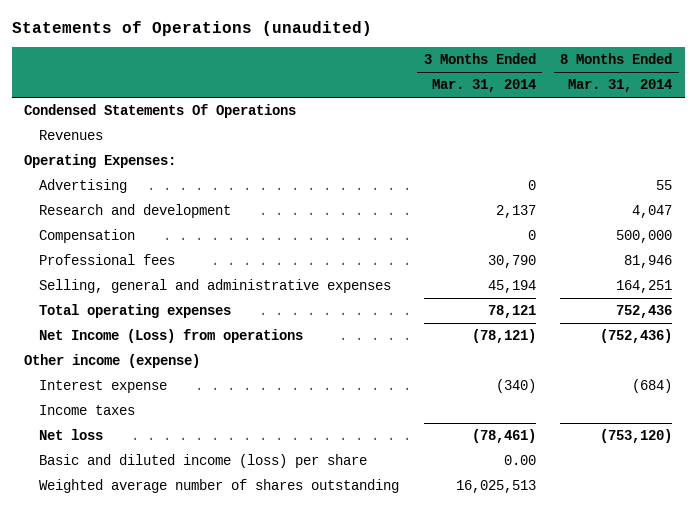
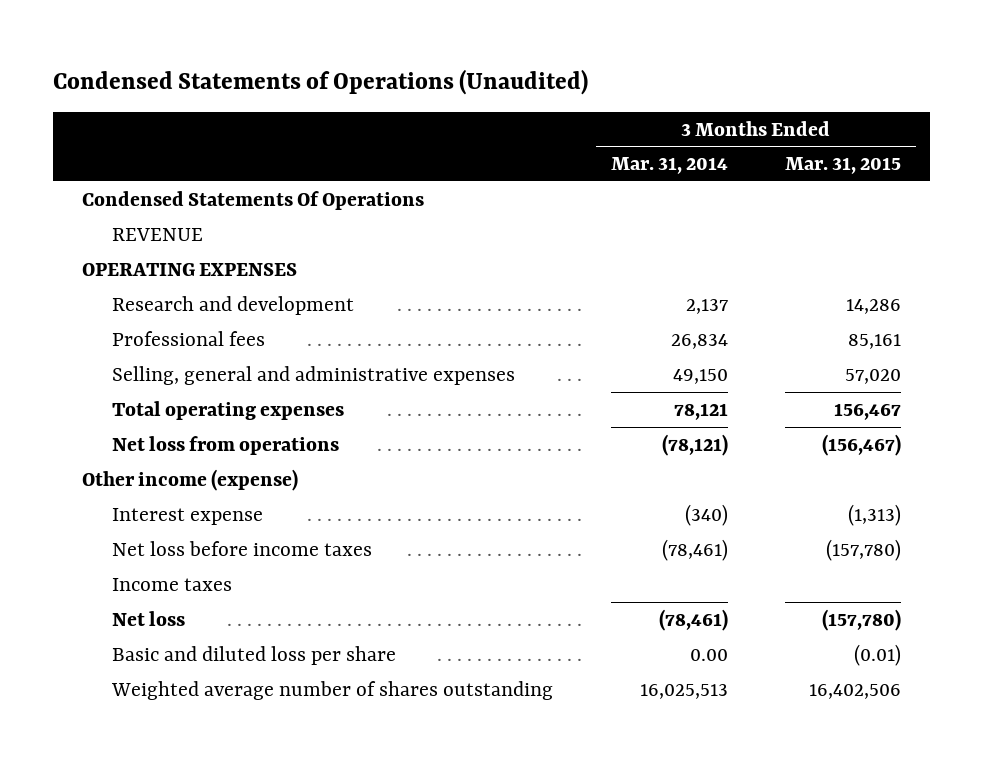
- Statements of Operations (unaudited)
+ Condensed Statements of Operations (Unaudited)
- | 3 Months Ended Mar. 31, 2014 | 8 Months Ended Mar. 31, 2014
+ | 3 Months Ended Mar. 31, 2014 | 3 Months Ended Mar. 31, 2015
- Revenues
- Operating Expenses:
- Advertising | 0 | 55
+ REVENUE
+ OPERATING EXPENSES
- Compensation | 0 | 500,000
- Professional fees | 30,790 | 81,946
- Selling, general and administrative expenses | 45,194 | 164,251
+ Professional fees | 26,834 | 85,161
+ Selling, general and administrative expenses | 49,150 | 57,020
- Net Income (Loss) from operations | (78,121) | (752,436)
+ Net loss from operations | (78,121) | (156,467)
+ Net loss before income taxes | (78,461) | (157,780)
- Basic and diluted income (loss) per share | 0.00 |
+ Basic and diluted loss per share | 0.00 | (0.01)

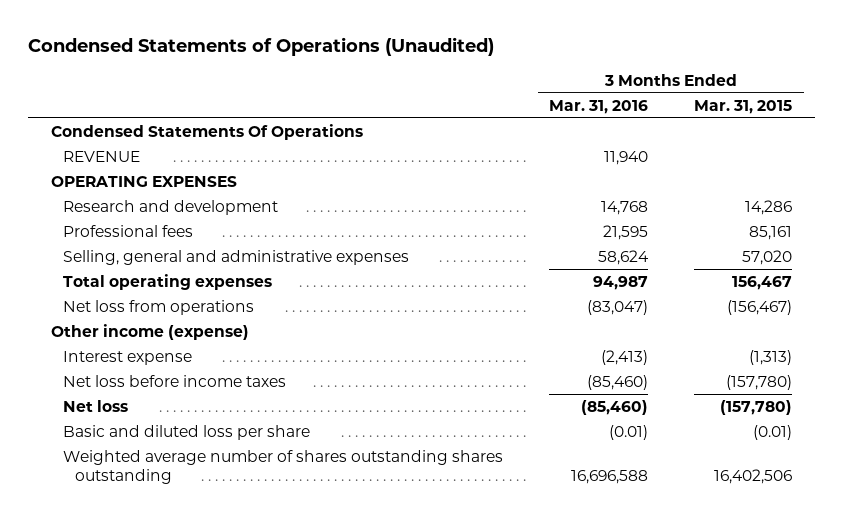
- | 3 Months Ended Mar. 31, 2014 | 3 Months Ended Mar. 31, 2015
+ | 3 Months Ended Mar. 31, 2016 | 3 Months Ended Mar. 31, 2015
- Income taxes
- Weighted average number of shares outstanding | 16,025,513 | 16,402,506
+ Weighted average number of shares outstanding shares outstanding | 16,696,588 | 16,402,506

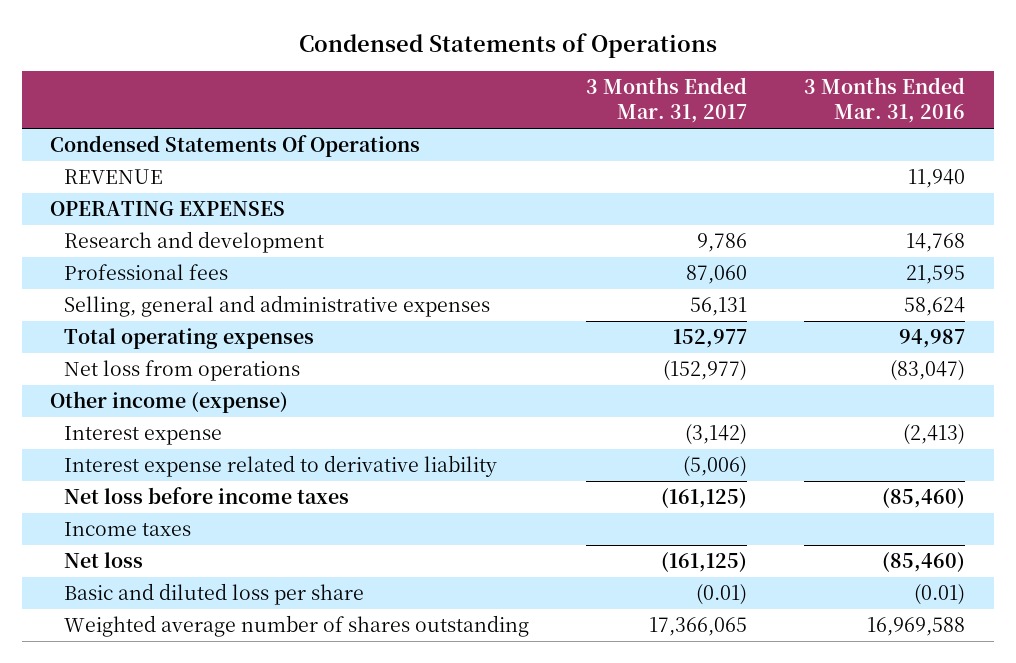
- Condensed Statements of Operations (Unaudited)
+ Condensed Statements of Operations
- | 3 Months Ended Mar. 31, 2016 | 3 Months Ended Mar. 31, 2015
+ | 3 Months Ended Mar. 31, 2017 | 3 Months Ended Mar. 31, 2016
+ Interest expense related to derivative liability | (5,006) |
+ Income taxes
- Weighted average number of shares outstanding shares outstanding | 16,696,588 | 16,402,506
+ Weighted average number of shares outstanding | 17,366,065 | 16,969,588

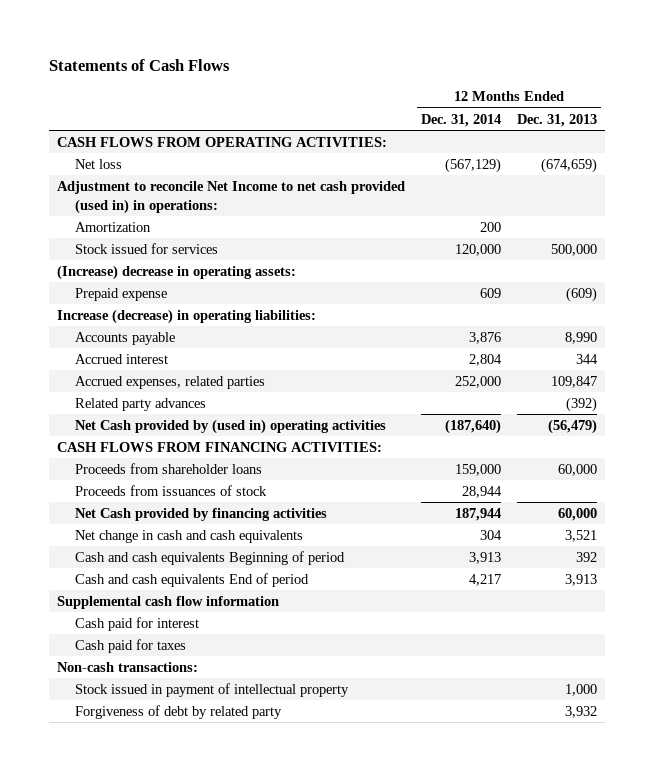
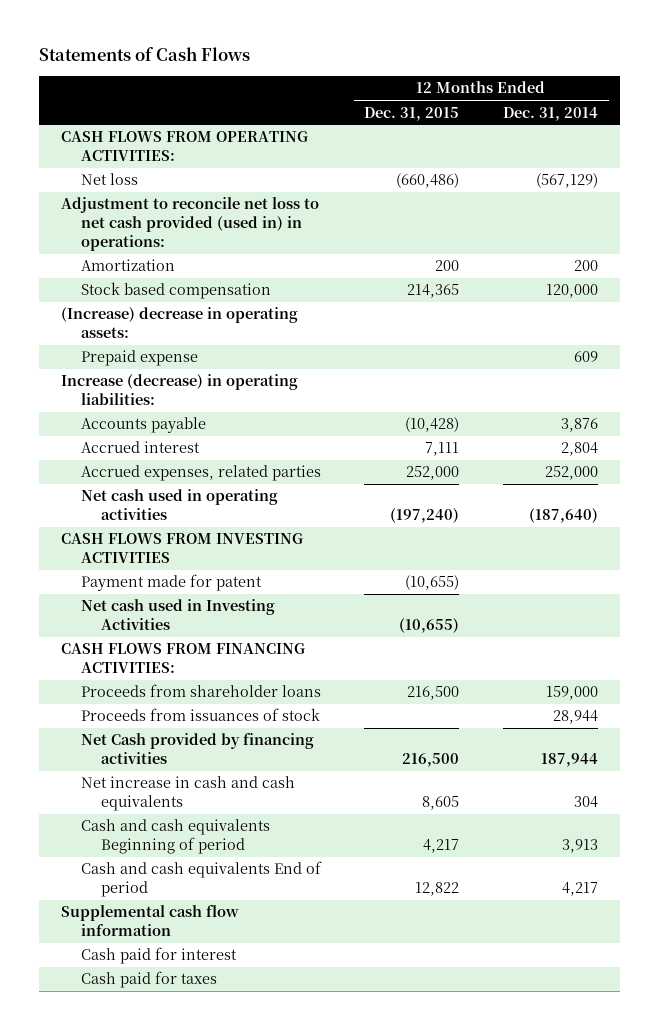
- | 12 Months Ended Dec. 31, 2014 | 12 Months Ended Dec. 31, 2013
+ | 12 Months Ended Dec. 31, 2015 | 12 Months Ended Dec. 31, 2014
- Adjustment to reconcile Net Income to net cash provided (used in) in operations:
+ Adjustment to reconcile net loss to net cash provided (used in) in operations:
- Stock issued for services | 120,000 | 500,000
+ Stock based compensation | 214,365 | 120,000
- Related party advances | | (392)
- Net Cash provided by (used in) operating activities | (187,640) | (56,479)
+ Net cash used in operating activities | (197,240) | (187,640)
+ CASH FLOWS FROM INVESTING ACTIVITIES
+ Payment made for patent | (10,655) |
+ Net cash used in Investing Activities | (10,655) |
- Net change in cash and cash equivalents | 304 | 3,521
+ Net increase in cash and cash equivalents | 8,605 | 304
- Non-cash transactions:
- Stock issued in payment of intellectual property | | 1,000
- Forgiveness of debt by related party | | 3,932

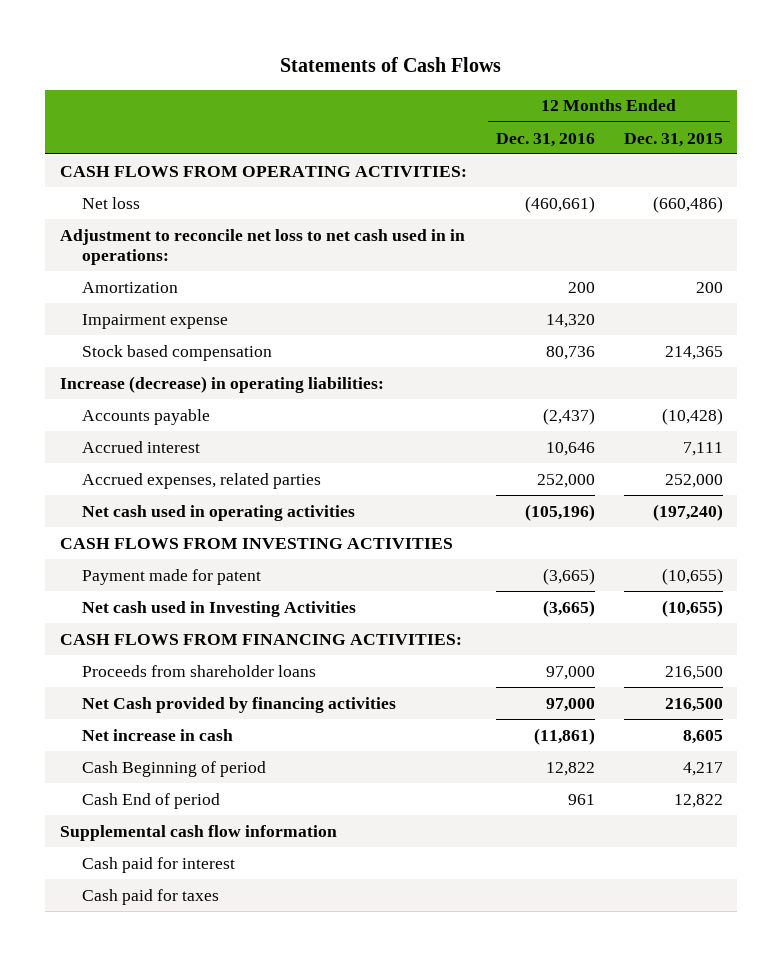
- | 12 Months Ended Dec. 31, 2015 | 12 Months Ended Dec. 31, 2014
+ | 12 Months Ended Dec. 31, 2016 | 12 Months Ended Dec. 31, 2015
- Adjustment to reconcile net loss to net cash provided (used in) in operations:
+ Adjustment to reconcile net loss to net cash used in in operations:
+ Impairment expense | 14,320 |
- (Increase) decrease in operating assets:
- Prepaid expense | | 609
- Proceeds from issuances of stock | | 28,944
- Net increase in cash and cash equivalents | 8,605 | 304
- Cash and cash equivalents Beginning of period | 4,217 | 3,913
- Cash and cash equivalents End of period | 12,822 | 4,217
+ Net increase in cash | (11,861) | 8,605
+ Cash Beginning of period | 12,822 | 4,217
+ Cash End of period | 961 | 12,822

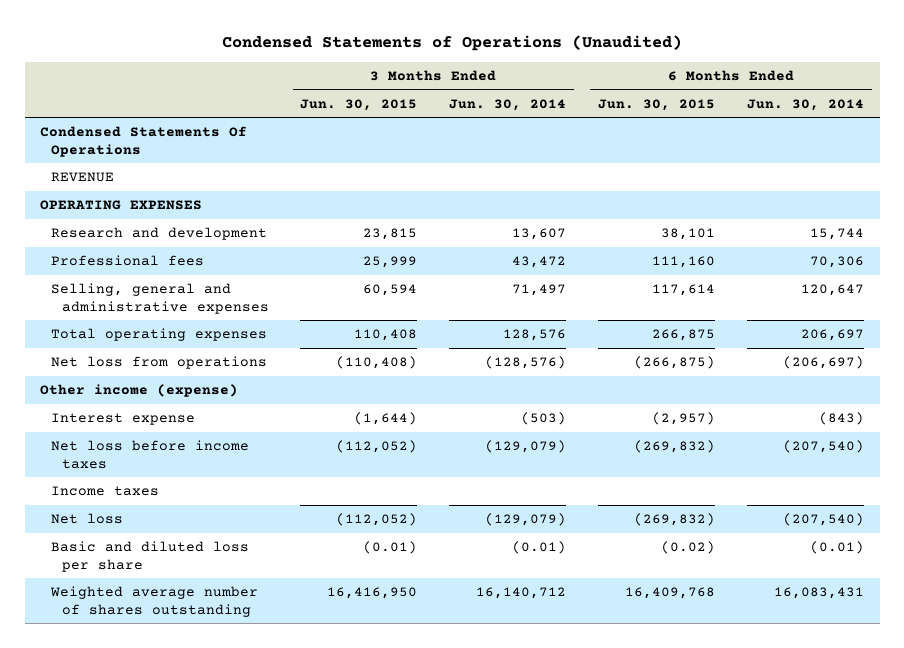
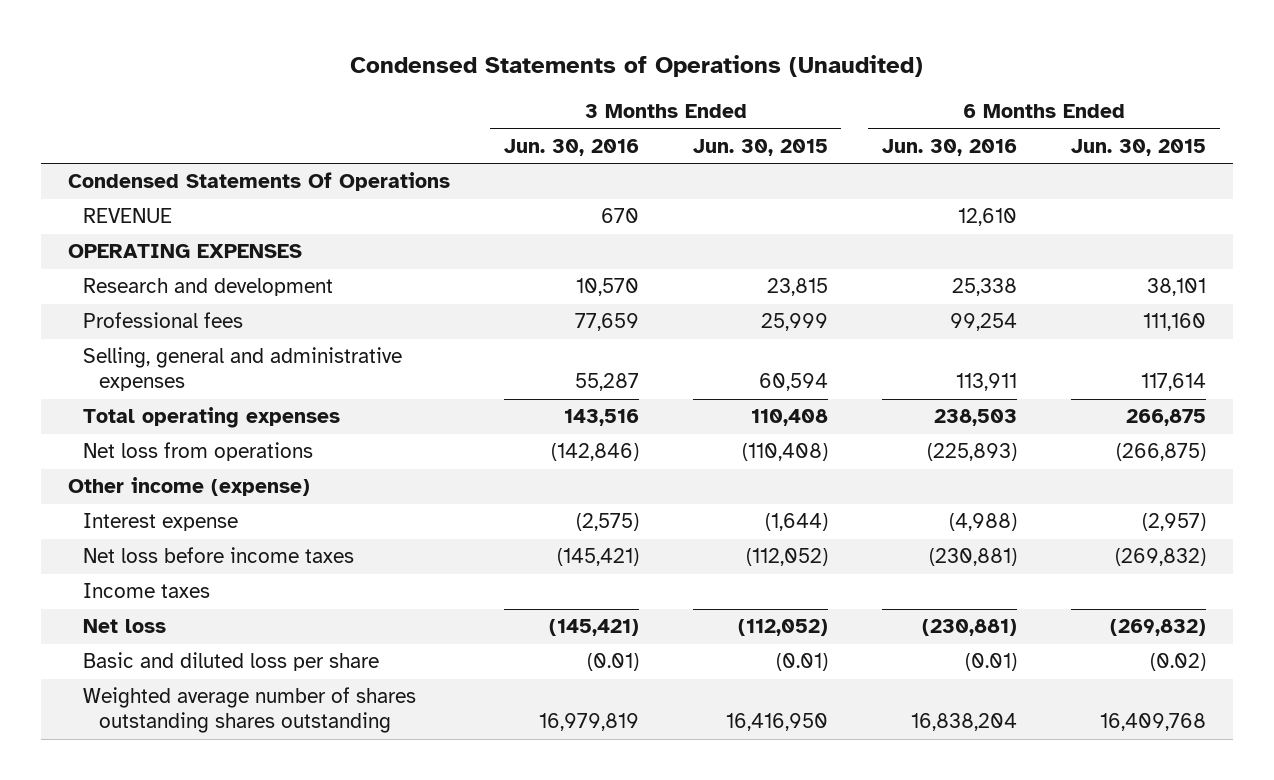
- | 3 Months Ended Jun. 30, 2015 | 3 Months Ended Jun. 30, 2014 | 6 Months Ended Jun. 30, 2015 | 6 Months Ended Jun. 30, 2014
+ | 3 Months Ended Jun. 30, 2016 | 3 Months Ended Jun. 30, 2015 | 6 Months Ended Jun. 30, 2016 | 6 Months Ended Jun. 30, 2015
- Weighted average number of shares outstanding | 16,416,950 | 16,140,712 | 16,409,768 | 16,083,431
+ Weighted average number of shares outstanding shares outstanding | 16,979,819 | 16,416,950 | 16,838,204 | 16,409,768

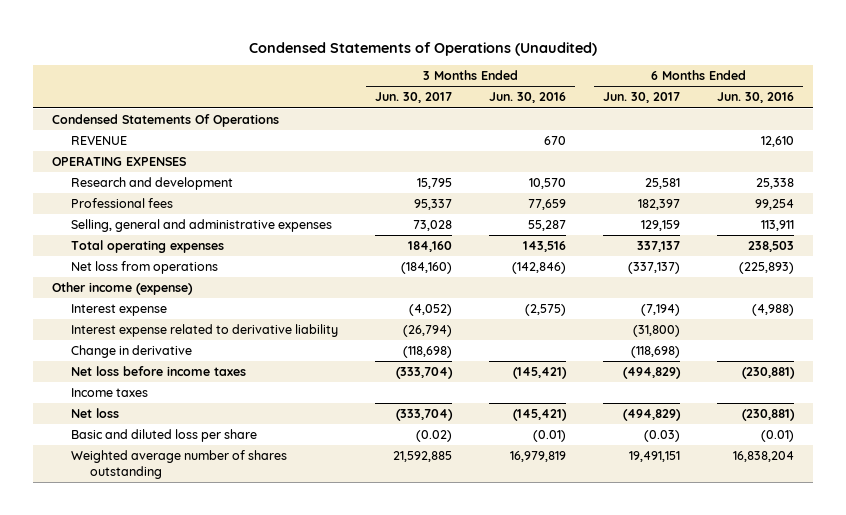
- | 3 Months Ended Jun. 30, 2016 | 3 Months Ended Jun. 30, 2015 | 6 Months Ended Jun. 30, 2016 | 6 Months Ended Jun. 30, 2015
+ | 3 Months Ended Jun. 30, 2017 | 3 Months Ended Jun. 30, 2016 | 6 Months Ended Jun. 30, 2017 | 6 Months Ended Jun. 30, 2016
+ Interest expense related to derivative liability | (26,794) | | (31,800) |
+ Change in derivative | (118,698) | | (118,698) |
- Weighted average number of shares outstanding shares outstanding | 16,979,819 | 16,416,950 | 16,838,204 | 16,409,768
+ Weighted average number of shares outstanding | 21,592,885 | 16,979,819 | 19,491,151 | 16,838,204

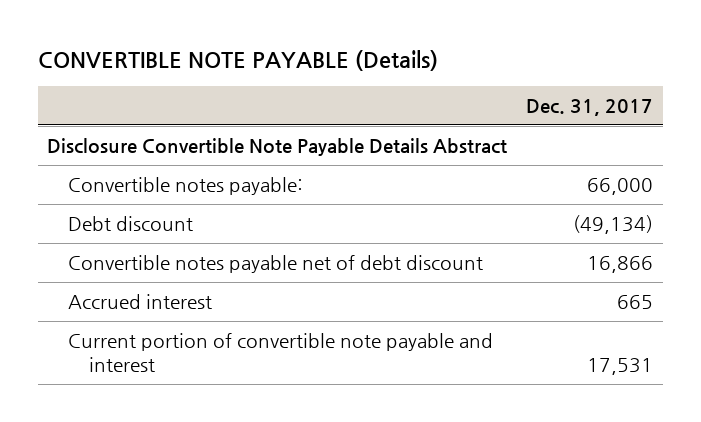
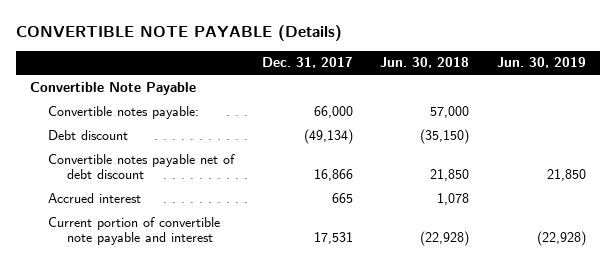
- | Dec. 31, 2017
+ | Dec. 31, 2017 | Jun. 30, 2018 | Jun. 30, 2019
- Disclosure Convertible Note Payable Details Abstract
+ Convertible Note Payable

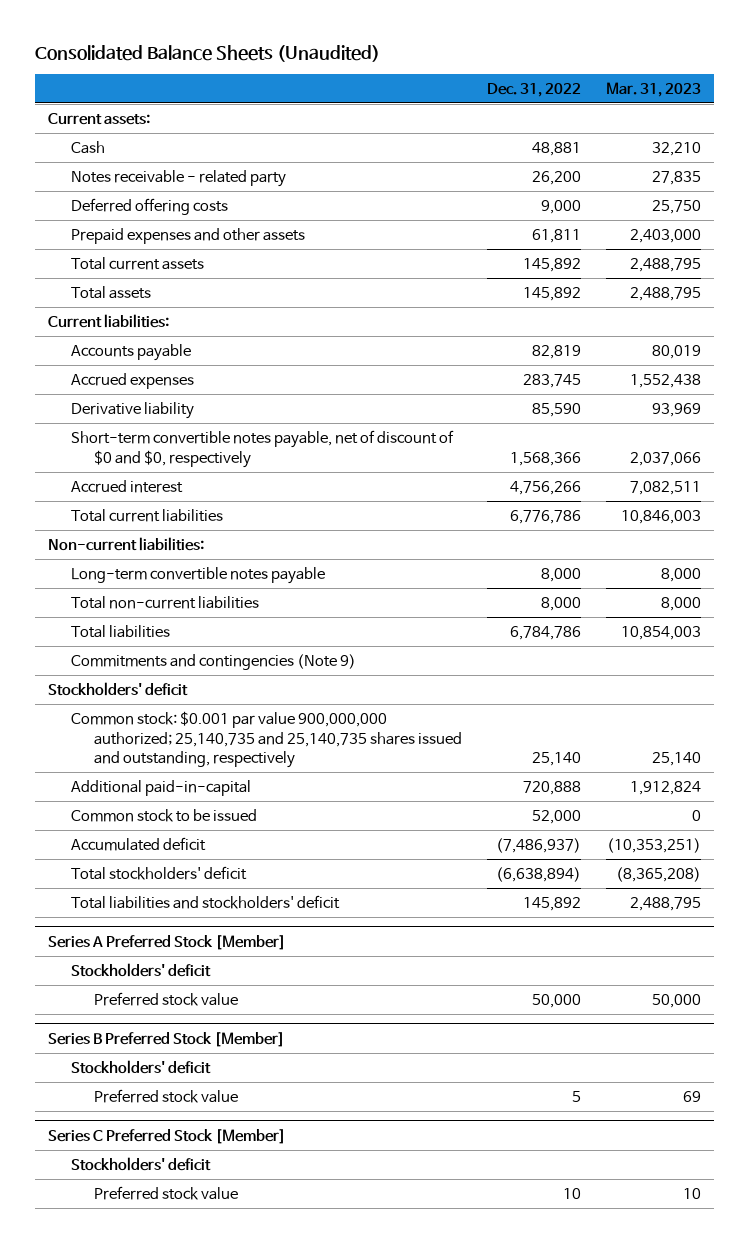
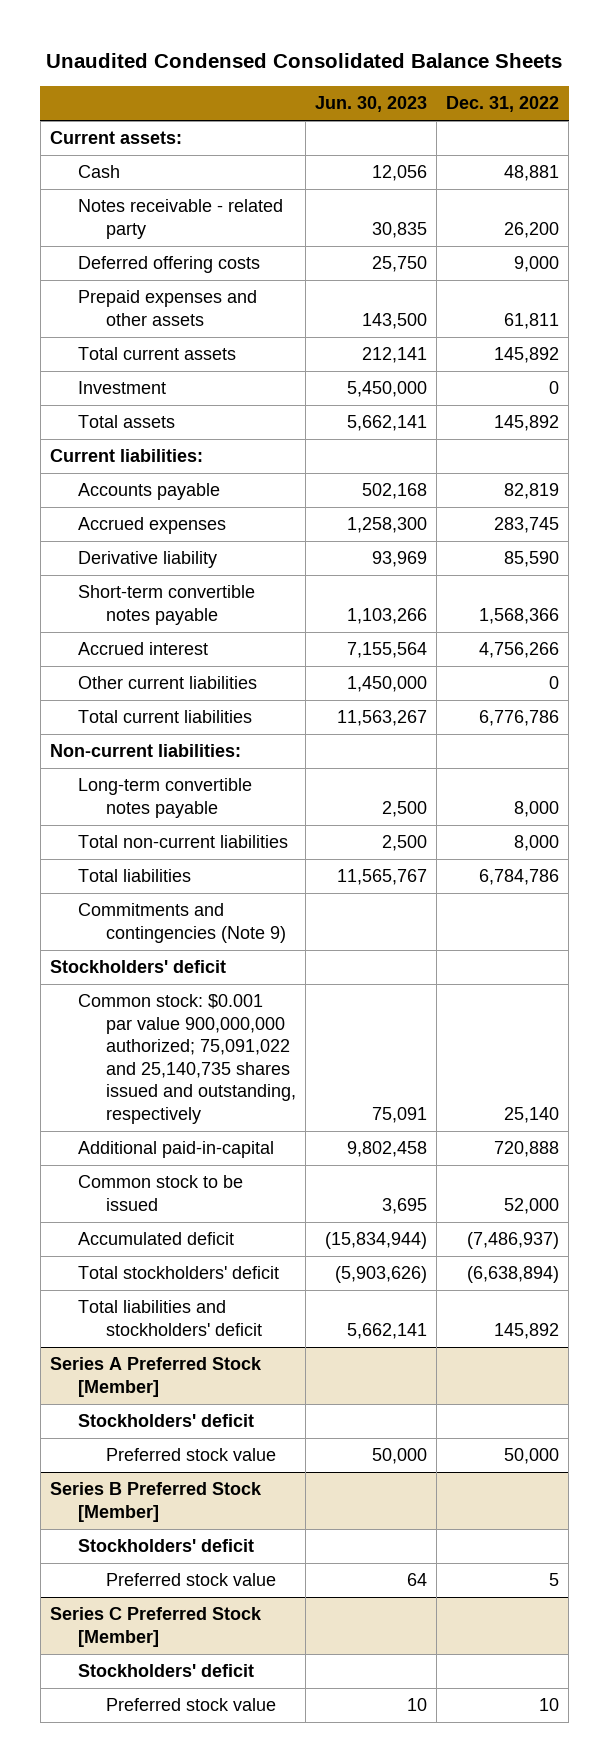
- Consolidated Balance Sheets (Unaudited)
+ Unaudited Condensed Consolidated Balance Sheets
- | Dec. 31, 2022 | Mar. 31, 2023
+ | Jun. 30, 2023 | Dec. 31, 2022
+ Investment | 5,450,000 | 0
- Short-term convertible notes payable, net of discount of $0 and $0, respectively | 1,568,366 | 2,037,066
+ Short-term convertible notes payable | 1,103,266 | 1,568,366
+ Other current liabilities | 1,450,000 | 0
- Common stock: $0.001 par value 900,000,000 authorized; 25,140,735 and 25,140,735 shares issued and outstanding, respectively | 25,140 | 25,140
+ Common stock: $0.001 par value 900,000,000 authorized; 75,091,022 and 25,140,735 shares issued and outstanding, respectively | 75,091 | 25,140

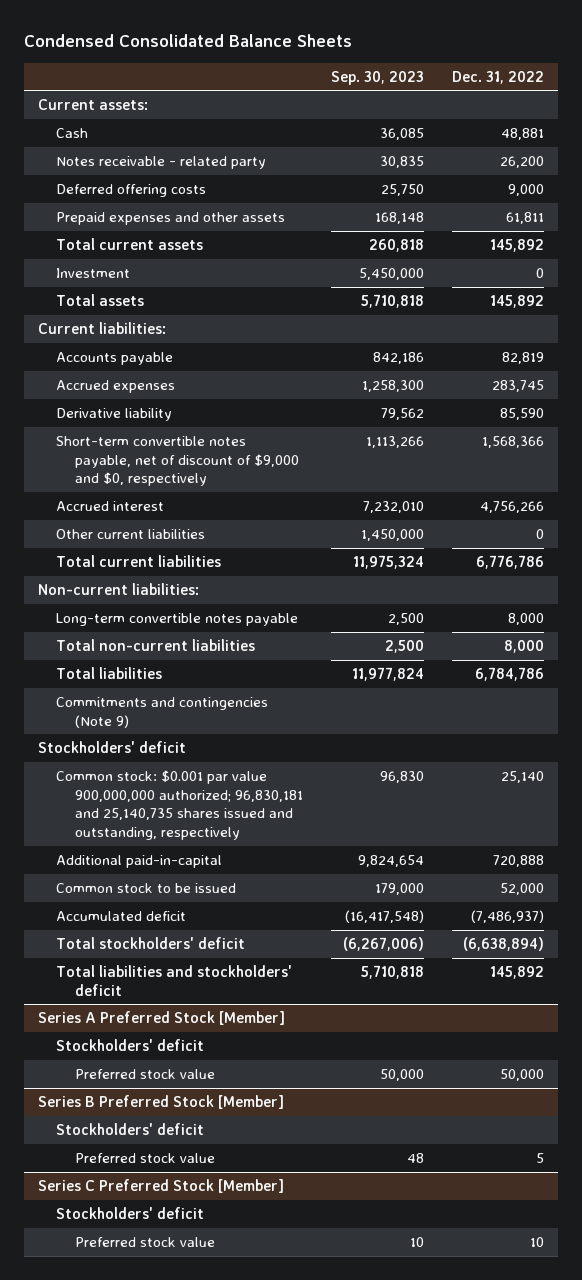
- Unaudited Condensed Consolidated Balance Sheets
+ Condensed Consolidated Balance Sheets
- | Jun. 30, 2023 | Dec. 31, 2022
+ | Sep. 30, 2023 | Dec. 31, 2022
- Short-term convertible notes payable | 1,103,266 | 1,568,366
+ Short-term convertible notes payable, net of discount of $9,000 and $0, respectively | 1,113,266 | 1,568,366
- Common stock: $0.001 par value 900,000,000 authorized; 75,091,022 and 25,140,735 shares issued and outstanding, respectively | 75,091 | 25,140
+ Common stock: $0.001 par value 900,000,000 authorized; 96,830,181 and 25,140,735 shares issued and outstanding, respectively | 96,830 | 25,140

